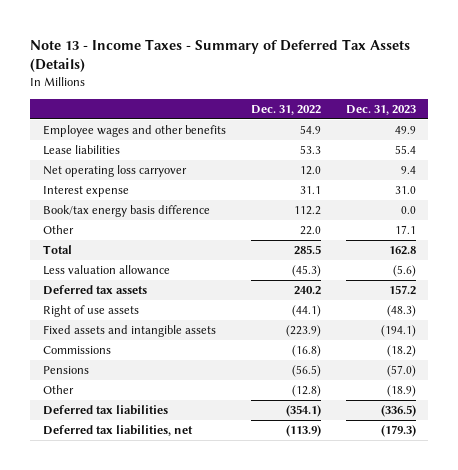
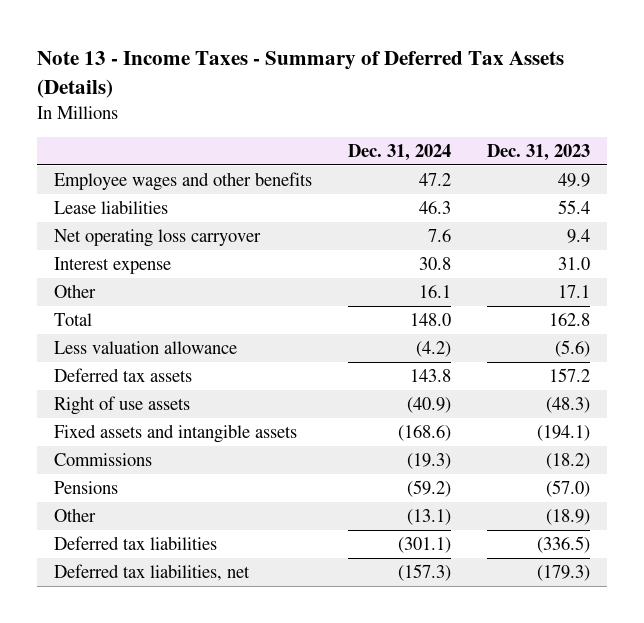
- | Dec. 31, 2022 | Dec. 31, 2023
+ | Dec. 31, 2024 | Dec. 31, 2023
- Book/tax energy basis difference | 112.2 | 0.0

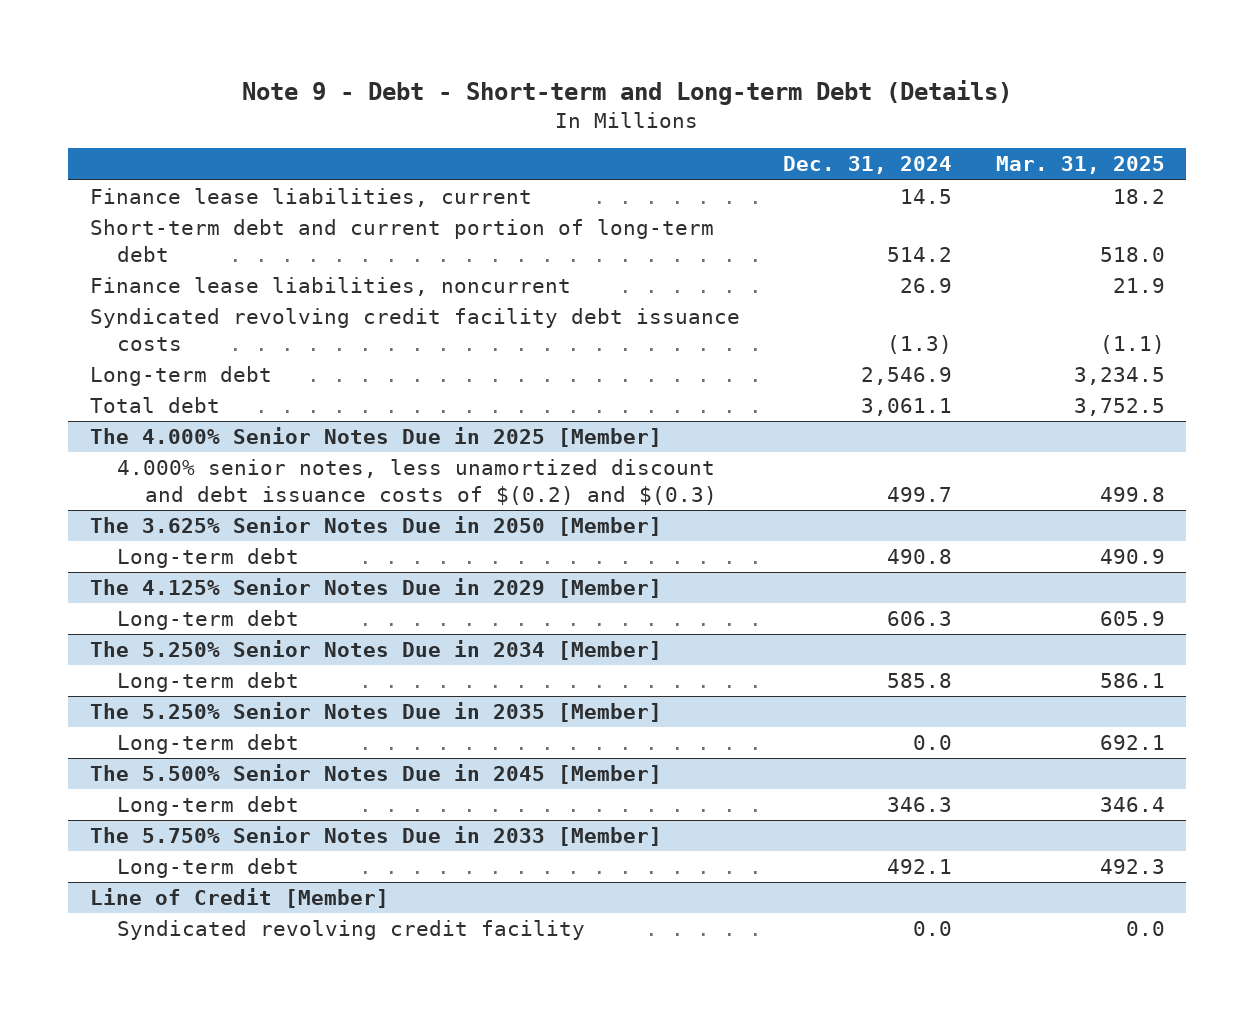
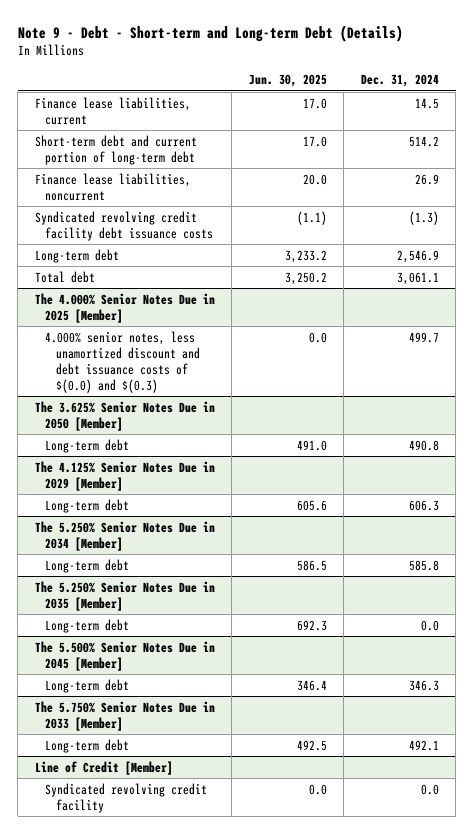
- | Dec. 31, 2024 | Mar. 31, 2025
+ | Jun. 30, 2025 | Dec. 31, 2024
@ The 4.000% Senior Notes Due in 2025 [Member]
- 4.000% senior notes, less unamortized discount and debt issuance costs of $(0.2) and $(0.3) | 499.7 | 499.8
+ 4.000% senior notes, less unamortized discount and debt issuance costs of $(0.0) and $(0.3) | 0.0 | 499.7

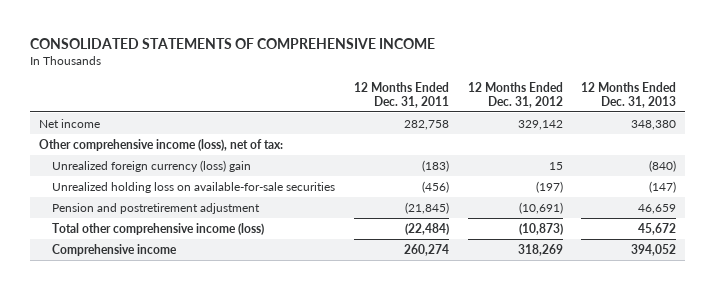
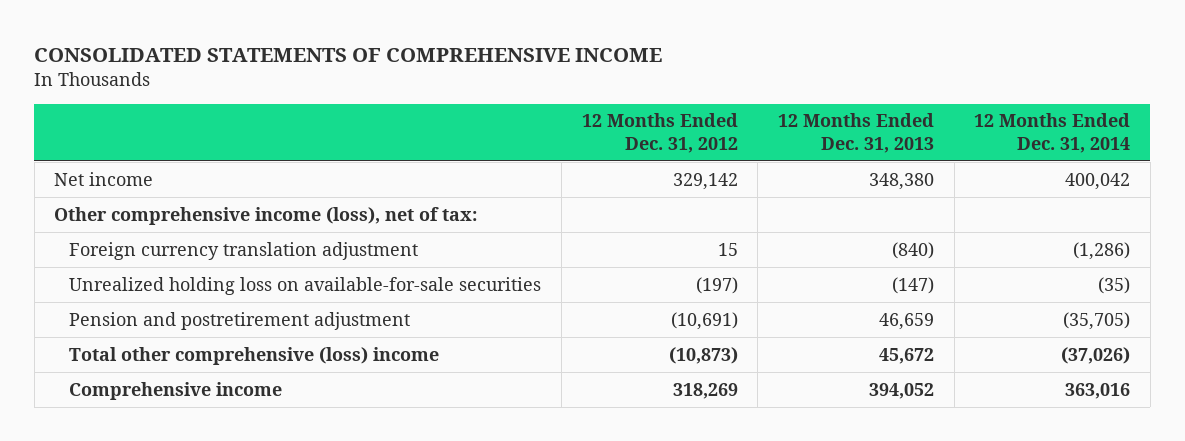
- | 12 Months Ended Dec. 31, 2011 | 12 Months Ended Dec. 31, 2012 | 12 Months Ended Dec. 31, 2013
+ | 12 Months Ended Dec. 31, 2012 | 12 Months Ended Dec. 31, 2013 | 12 Months Ended Dec. 31, 2014
- Unrealized foreign currency (loss) gain | (183) | 15 | (840)
+ Foreign currency translation adjustment | 15 | (840) | (1,286)
- Total other comprehensive income (loss) | (22,484) | (10,873) | 45,672
+ Total other comprehensive (loss) income | (10,873) | 45,672 | (37,026)

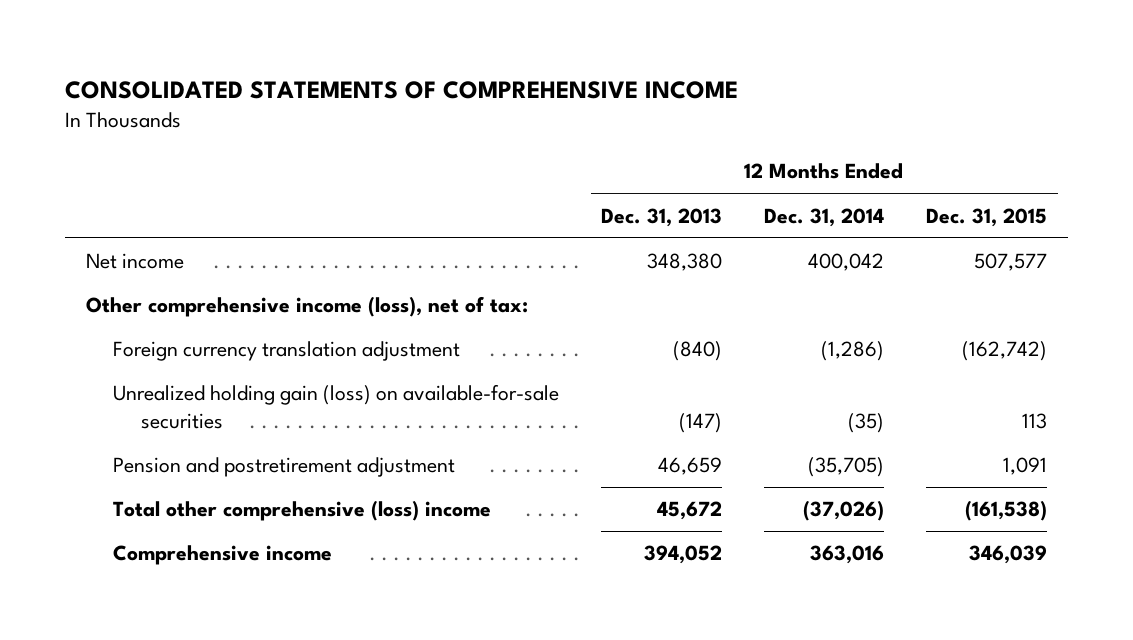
- | 12 Months Ended Dec. 31, 2012 | 12 Months Ended Dec. 31, 2013 | 12 Months Ended Dec. 31, 2014
+ | 12 Months Ended Dec. 31, 2013 | 12 Months Ended Dec. 31, 2014 | 12 Months Ended Dec. 31, 2015
- Unrealized holding loss on available-for-sale securities | (197) | (147) | (35)
+ Unrealized holding gain (loss) on available-for-sale securities | (147) | (35) | 113

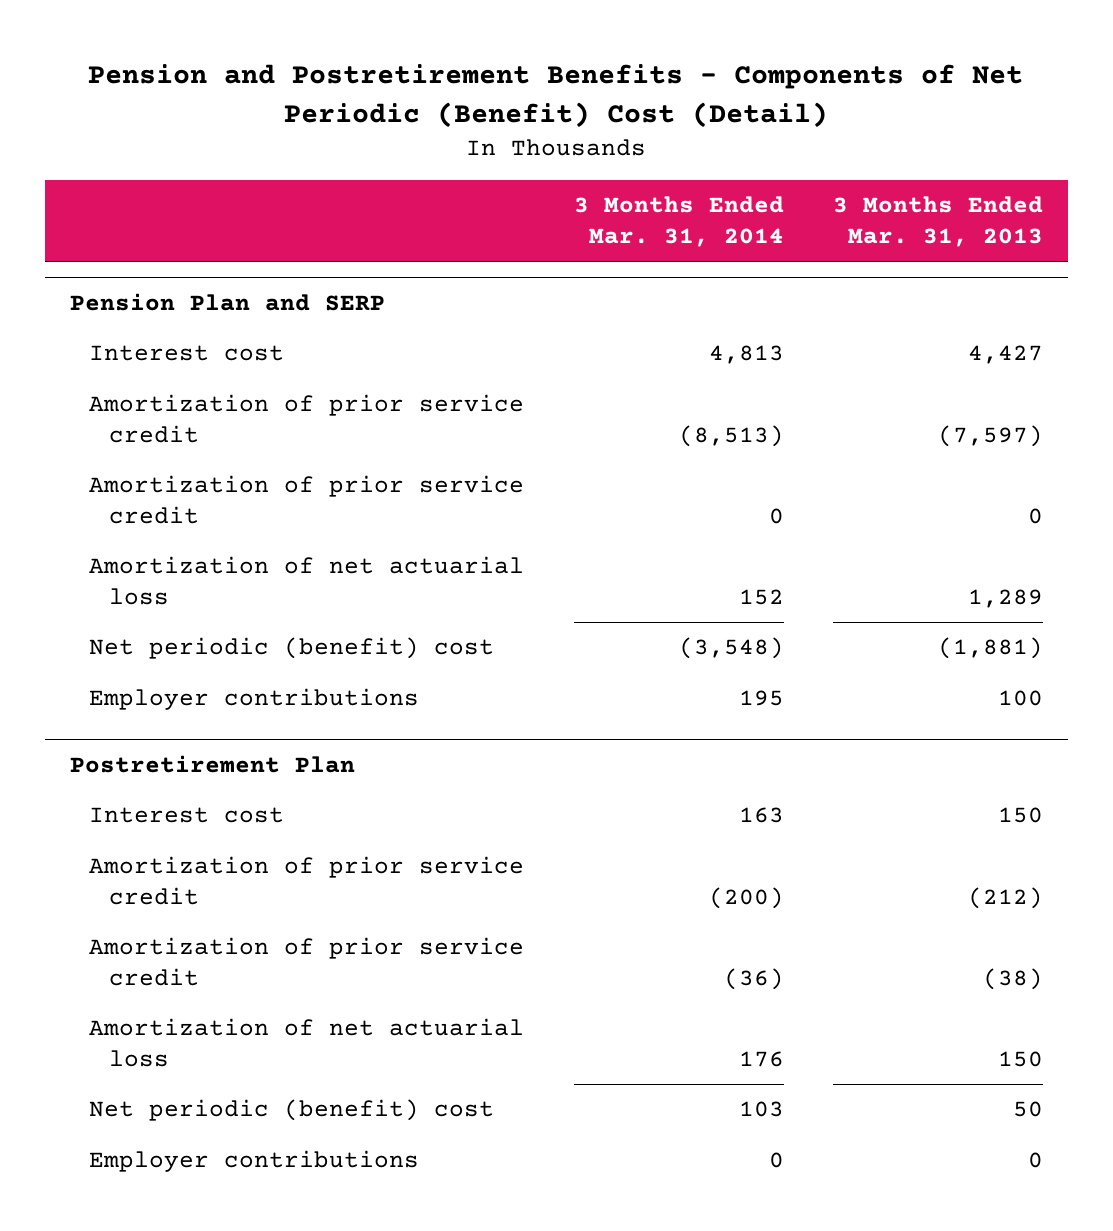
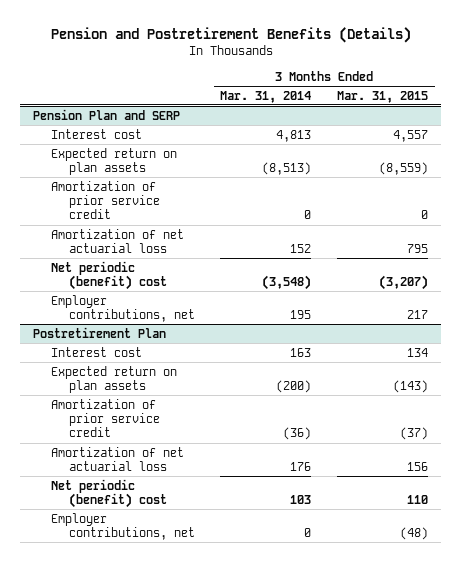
- Pension and Postretirement Benefits - Components of Net Periodic (Benefit) Cost (Detail)
+ Pension and Postretirement Benefits (Details)
- | 3 Months Ended Mar. 31, 2014 | 3 Months Ended Mar. 31, 2013
+ | 3 Months Ended Mar. 31, 2014 | 3 Months Ended Mar. 31, 2015
@ Pension Plan and SERP
- Amortization of prior service credit | (8,513) | (7,597)
+ Expected return on plan assets | (8,513) | (8,559)
- Employer contributions | 195 | 100
+ Employer contributions, net | 195 | 217
@ Postretirement Plan
- Amortization of prior service credit | (200) | (212)
+ Expected return on plan assets | (200) | (143)
- Employer contributions | 0 | 0
+ Employer contributions, net | 0 | (48)

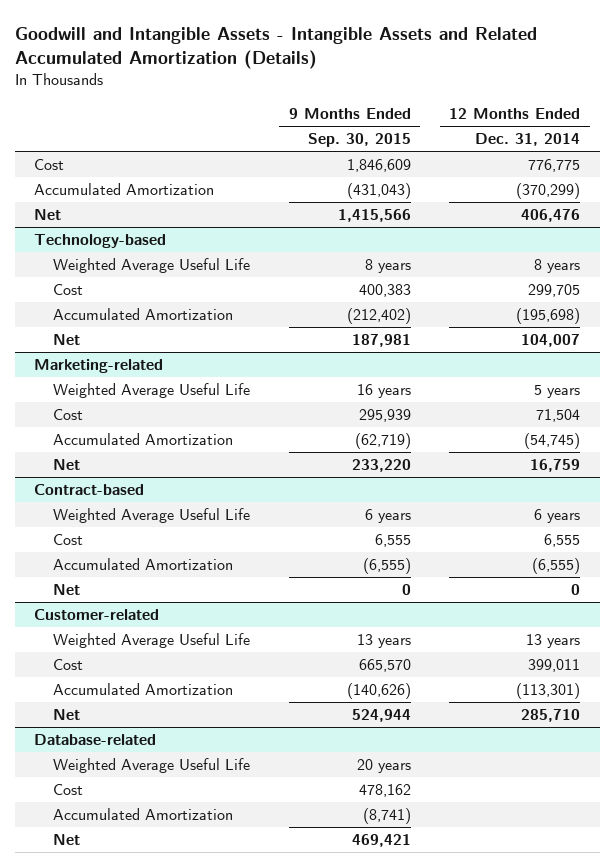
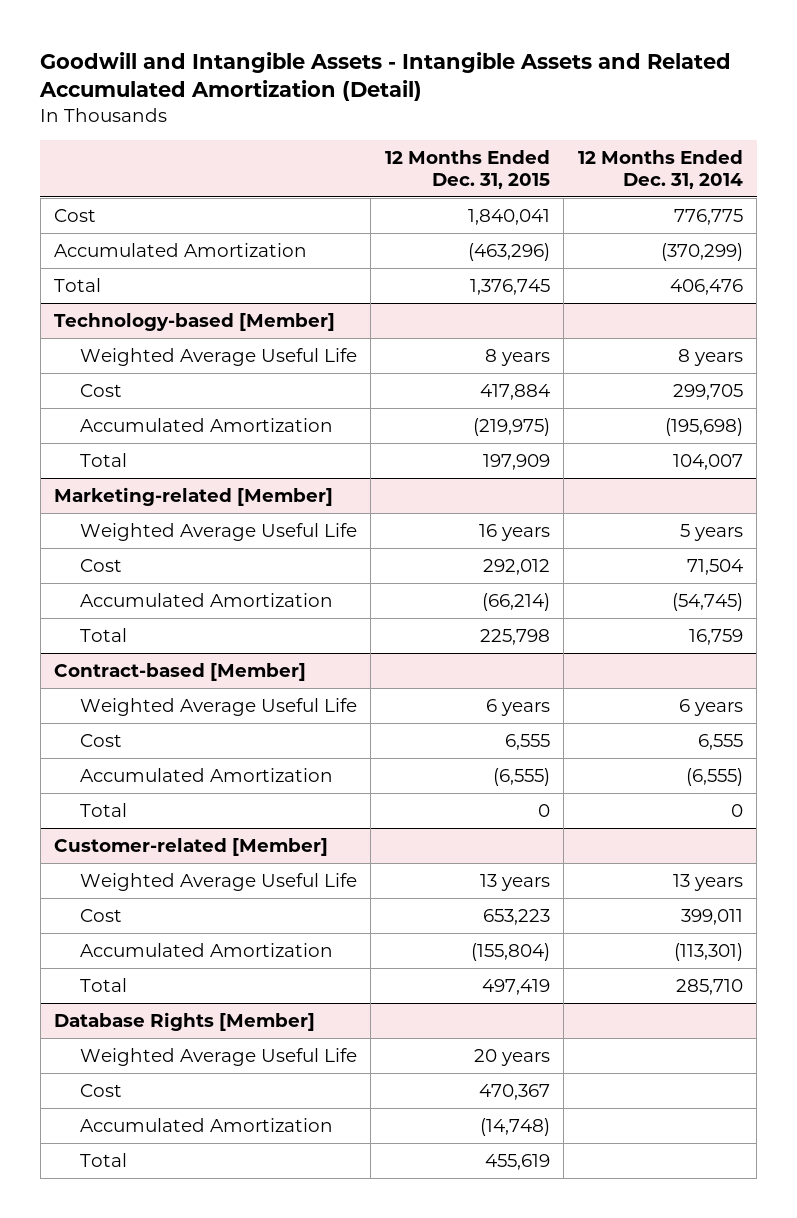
- Goodwill and Intangible Assets - Intangible Assets and Related Accumulated Amortization (Details)
+ Goodwill and Intangible Assets - Intangible Assets and Related Accumulated Amortization (Detail)
- | 9 Months Ended Sep. 30, 2015 | 12 Months Ended Dec. 31, 2014
+ | 12 Months Ended Dec. 31, 2015 | 12 Months Ended Dec. 31, 2014
- Net | 1,415,566 | 406,476
- Technology-based
+ Total | 1,376,745 | 406,476
+ Technology-based [Member]
- Net | 187,981 | 104,007
- Marketing-related
+ Total | 197,909 | 104,007
+ Marketing-related [Member]
- Net | 233,220 | 16,759
- Contract-based
+ Total | 225,798 | 16,759
+ Contract-based [Member]
- Net | 0 | 0
- Customer-related
+ Total | 0 | 0
+ Customer-related [Member]
- Net | 524,944 | 285,710
- Database-related
+ Total | 497,419 | 285,710
+ Database Rights [Member]
- Net | 469,421 |
+ Total | 455,619 |

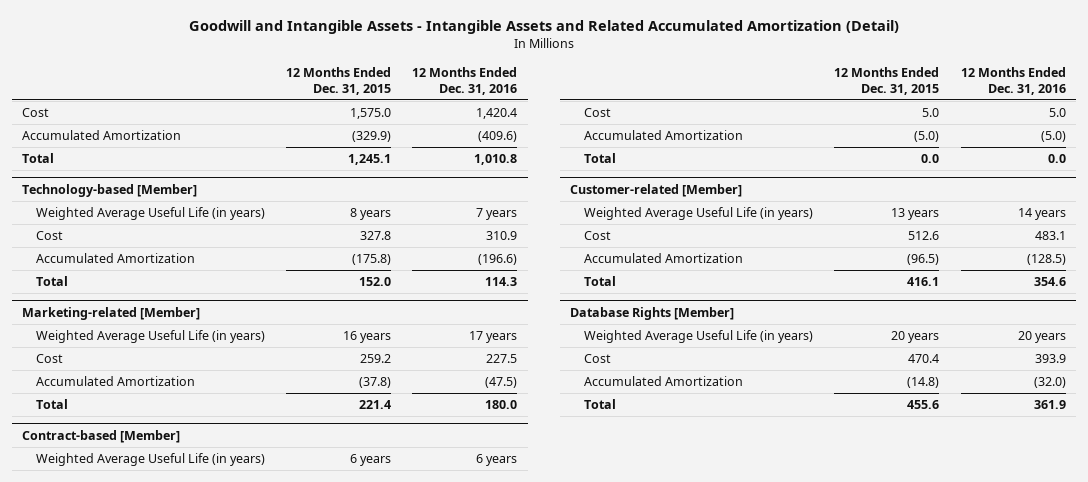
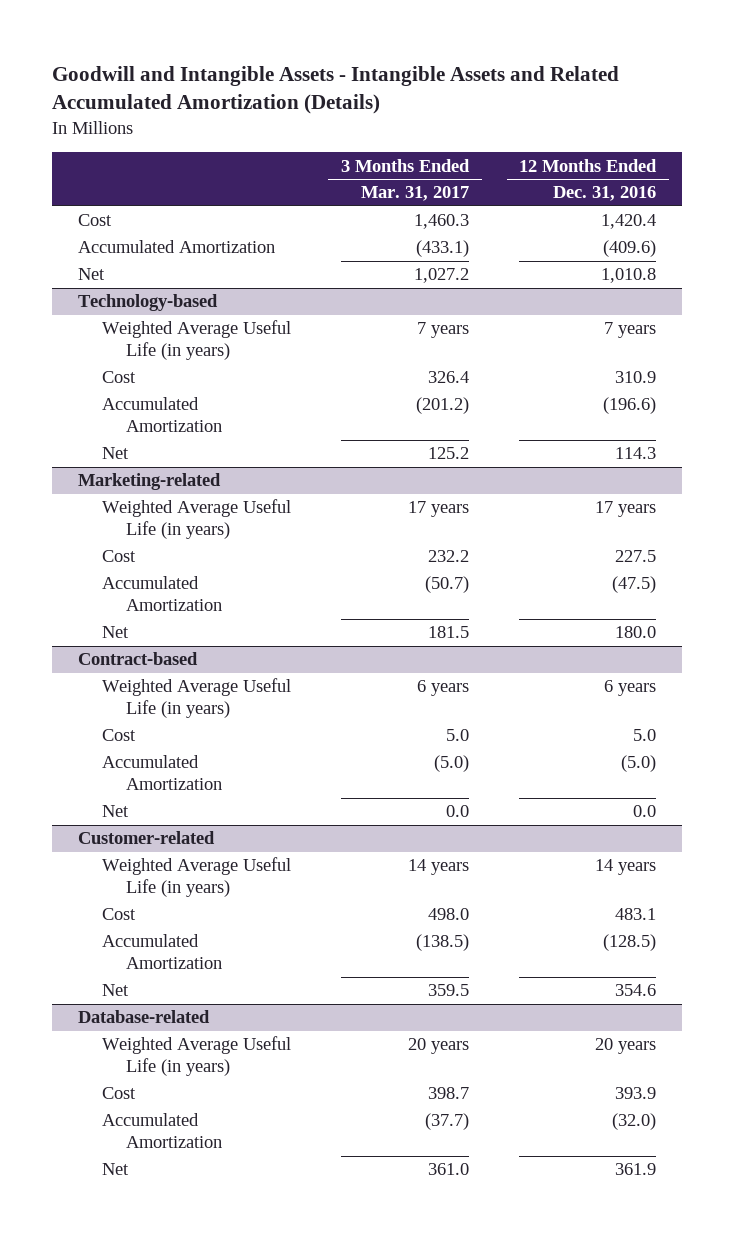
- Goodwill and Intangible Assets - Intangible Assets and Related Accumulated Amortization (Detail)
+ Goodwill and Intangible Assets - Intangible Assets and Related Accumulated Amortization (Details)
- | 12 Months Ended Dec. 31, 2015 | 12 Months Ended Dec. 31, 2016
+ | 3 Months Ended Mar. 31, 2017 | 12 Months Ended Dec. 31, 2016
- Total | 1,245.1 | 1,010.8
- Technology-based [Member]
+ Net | 1,027.2 | 1,010.8
+ Technology-based
- Total | 152.0 | 114.3
- Marketing-related [Member]
+ Net | 125.2 | 114.3
+ Marketing-related
- Total | 221.4 | 180.0
- Contract-based [Member]
+ Net | 181.5 | 180.0
+ Contract-based
- Total | 0.0 | 0.0
- Customer-related [Member]
+ Net | 0.0 | 0.0
+ Customer-related
- Total | 416.1 | 354.6
- Database Rights [Member]
+ Net | 359.5 | 354.6
+ Database-related
- Total | 455.6 | 361.9
+ Net | 361.0 | 361.9

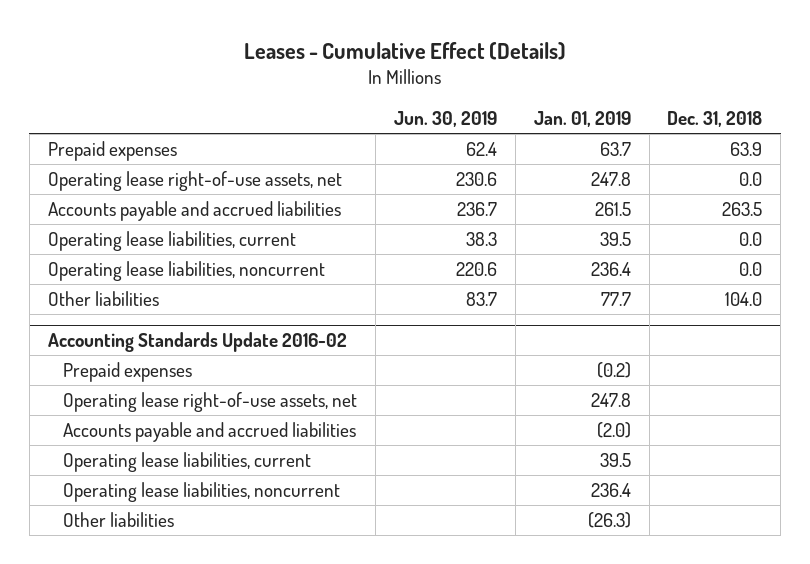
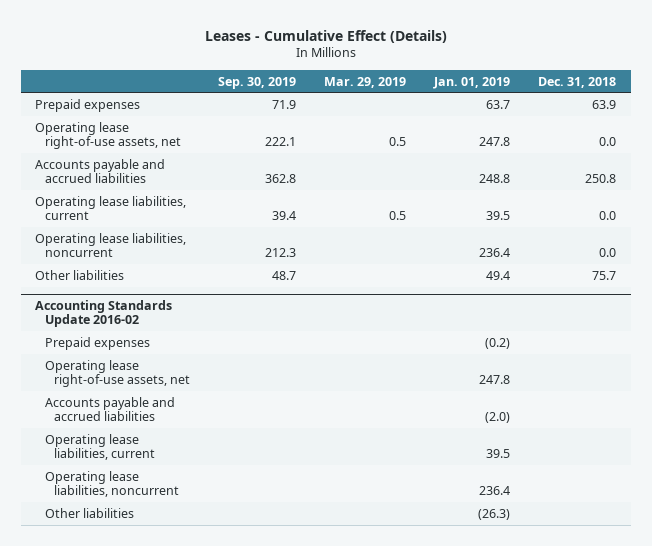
- | Jun. 30, 2019 | Jan. 01, 2019 | Dec. 31, 2018
+ | Sep. 30, 2019 | Mar. 29, 2019 | Jan. 01, 2019 | Dec. 31, 2018
- Accounts payable and accrued liabilities | 236.7 | 261.5 | 263.5
+ Accounts payable and accrued liabilities | 362.8 | | 248.8 | 250.8
- Other liabilities | 83.7 | 77.7 | 104.0
+ Other liabilities | 48.7 | | 49.4 | 75.7

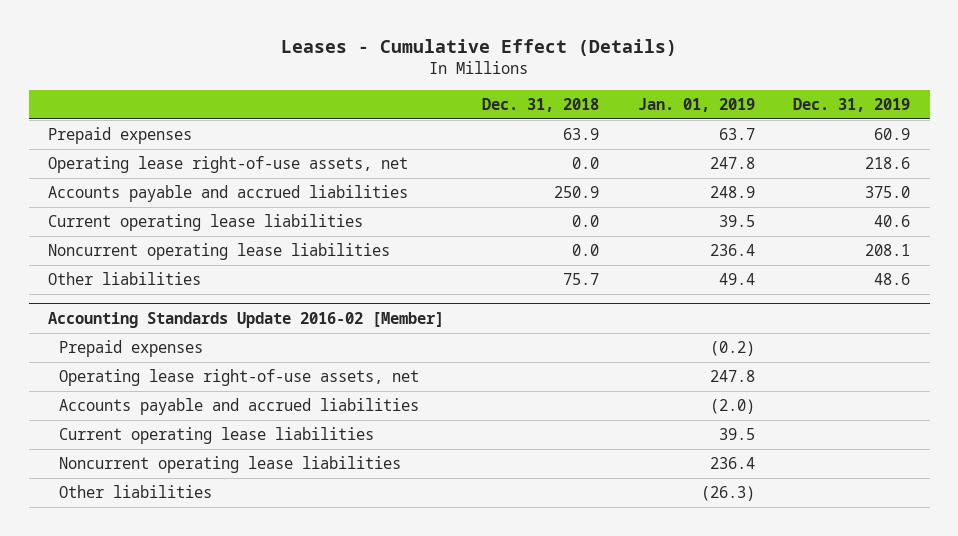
- | Sep. 30, 2019 | Mar. 29, 2019 | Jan. 01, 2019 | Dec. 31, 2018
+ | Dec. 31, 2018 | Jan. 01, 2019 | Dec. 31, 2019
- Accounts payable and accrued liabilities | 362.8 | | 248.8 | 250.8
- Operating lease liabilities, current | 39.4 | 0.5 | 39.5 | 0.0
- Operating lease liabilities, noncurrent | 212.3 | | 236.4 | 0.0
+ Accounts payable and accrued liabilities | 250.9 | 248.9 | 375.0
+ Current operating lease liabilities | 0.0 | 39.5 | 40.6
+ Noncurrent operating lease liabilities | 0.0 | 236.4 | 208.1
- Accounting Standards Update 2016-02
+ Accounting Standards Update 2016-02 [Member]
- Operating lease liabilities, current | | | 39.5 |
- Operating lease liabilities, noncurrent | | | 236.4 |
+ Current operating lease liabilities | | 39.5 |
+ Noncurrent operating lease liabilities | | 236.4 |

